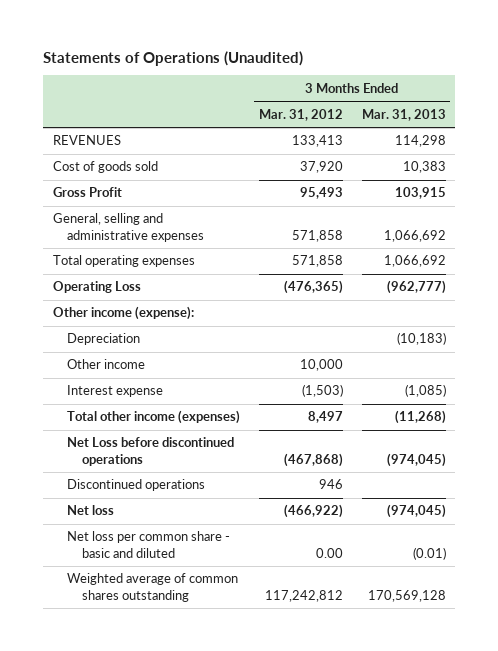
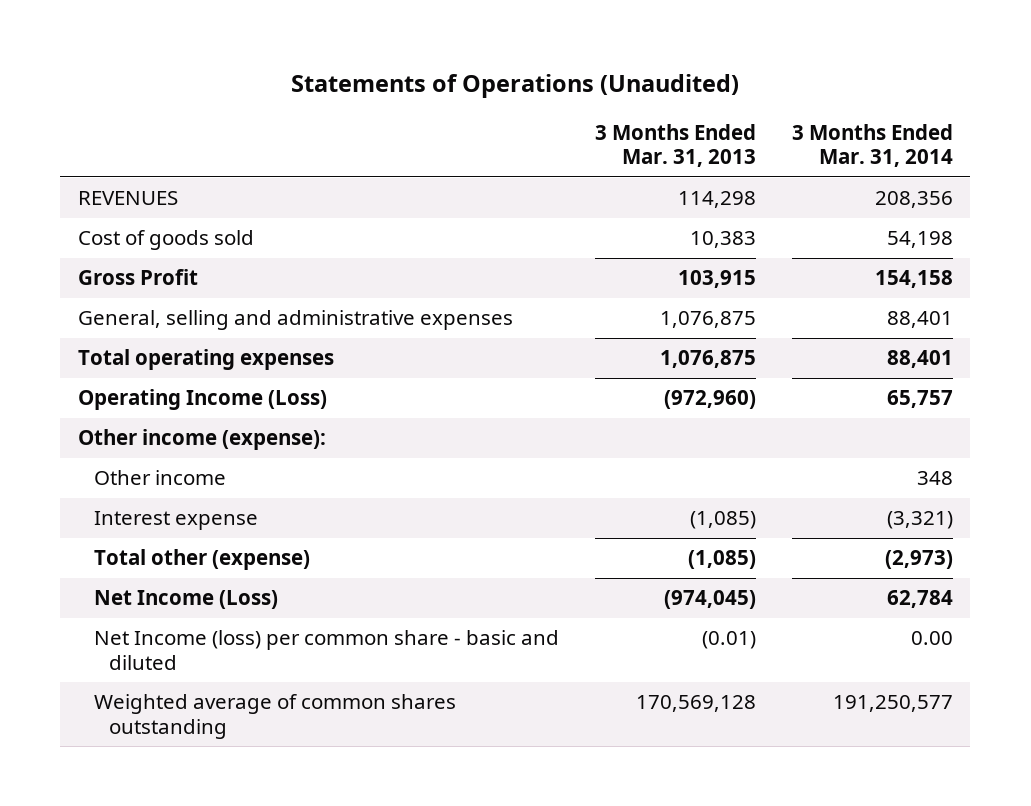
- | 3 Months Ended Mar. 31, 2012 | 3 Months Ended Mar. 31, 2013
+ | 3 Months Ended Mar. 31, 2013 | 3 Months Ended Mar. 31, 2014
- General, selling and administrative expenses | 571,858 | 1,066,692
- Total operating expenses | 571,858 | 1,066,692
- Operating Loss | (476,365) | (962,777)
+ General, selling and administrative expenses | 1,076,875 | 88,401
+ Total operating expenses | 1,076,875 | 88,401
+ Operating Income (Loss) | (972,960) | 65,757
- Depreciation | | (10,183)
- Total other income (expenses) | 8,497 | (11,268)
- Net Loss before discontinued operations | (467,868) | (974,045)
- Discontinued operations | 946 |
- Net loss | (466,922) | (974,045)
- Net loss per common share - basic and diluted | 0.00 | (0.01)
+ Total other (expense) | (1,085) | (2,973)
+ Net Income (Loss) | (974,045) | 62,784
+ Net Income (loss) per common share - basic and diluted | (0.01) | 0.00

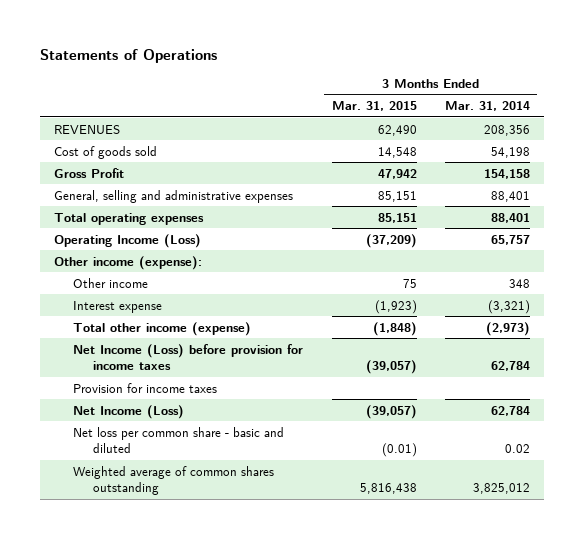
- Statements of Operations (Unaudited)
+ Statements of Operations
- | 3 Months Ended Mar. 31, 2013 | 3 Months Ended Mar. 31, 2014
+ | 3 Months Ended Mar. 31, 2015 | 3 Months Ended Mar. 31, 2014
- Total other (expense) | (1,085) | (2,973)
+ Total other income (expense) | (1,848) | (2,973)
+ Net Income (Loss) before provision for income taxes | (39,057) | 62,784
+ Provision for income taxes
- Net Income (loss) per common share - basic and diluted | (0.01) | 0.00
- Weighted average of common shares outstanding | 170,569,128 | 191,250,577
+ Net loss per common share - basic and diluted | (0.01) | 0.02
+ Weighted average of common shares outstanding | 5,816,438 | 3,825,012

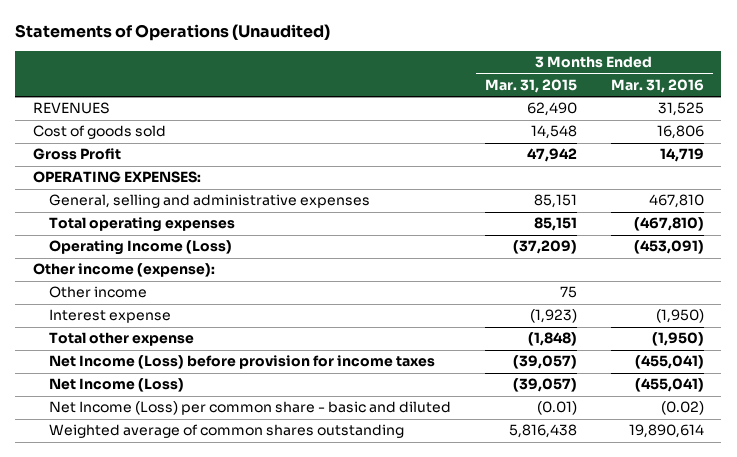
- Statements of Operations
+ Statements of Operations (Unaudited)
- | 3 Months Ended Mar. 31, 2015 | 3 Months Ended Mar. 31, 2014
+ | 3 Months Ended Mar. 31, 2015 | 3 Months Ended Mar. 31, 2016
+ OPERATING EXPENSES:
- Total other income (expense) | (1,848) | (2,973)
+ Total other expense | (1,848) | (1,950)
- Provision for income taxes
- Net loss per common share - basic and diluted | (0.01) | 0.02
+ Net Income (Loss) per common share - basic and diluted | (0.01) | (0.02)

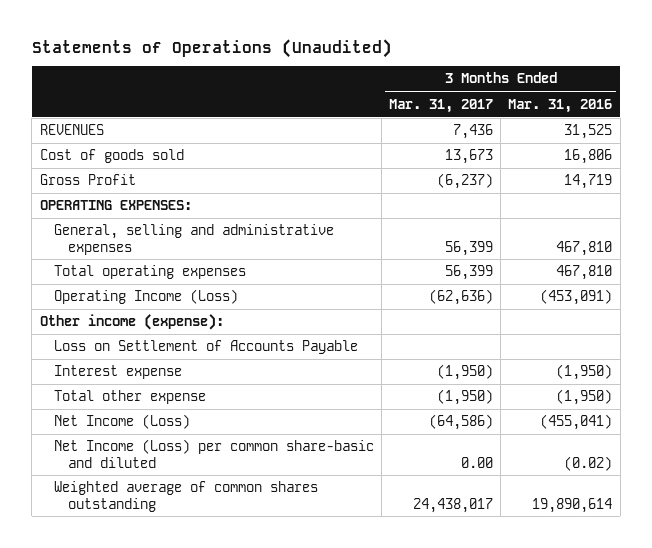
- | 3 Months Ended Mar. 31, 2015 | 3 Months Ended Mar. 31, 2016
+ | 3 Months Ended Mar. 31, 2017 | 3 Months Ended Mar. 31, 2016
- Total operating expenses | 85,151 | (467,810)
+ Total operating expenses | 56,399 | 467,810
- Other income | 75 |
+ Loss on Settlement of Accounts Payable
- Net Income (Loss) before provision for income taxes | (39,057) | (455,041)
- Net Income (Loss) per common share - basic and diluted | (0.01) | (0.02)
+ Net Income (Loss) per common share-basic and diluted | 0.00 | (0.02)

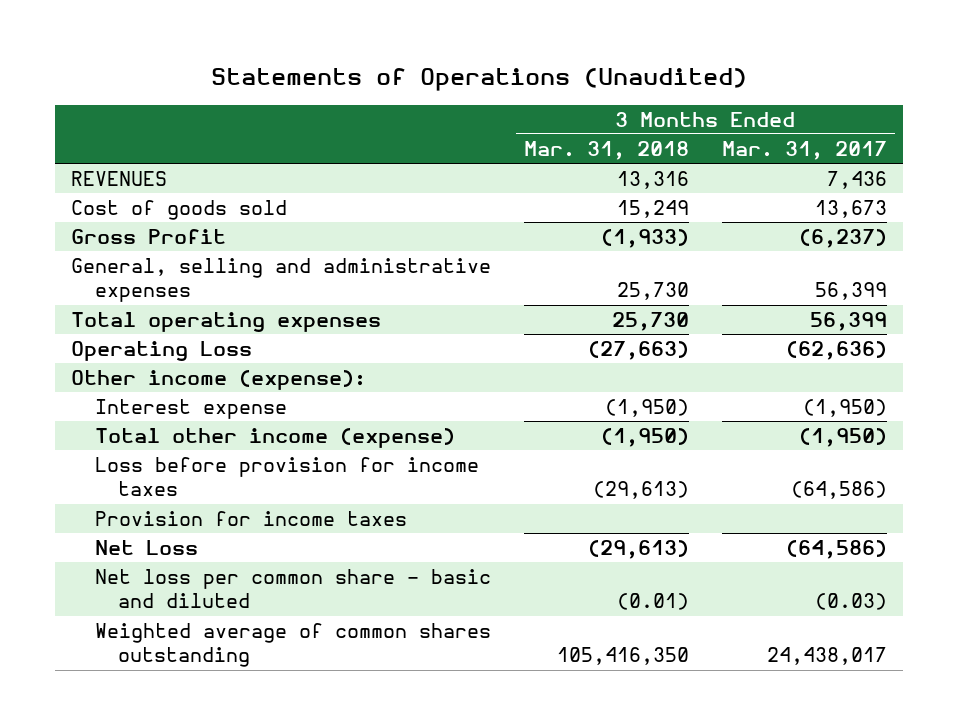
- | 3 Months Ended Mar. 31, 2017 | 3 Months Ended Mar. 31, 2016
+ | 3 Months Ended Mar. 31, 2018 | 3 Months Ended Mar. 31, 2017
- OPERATING EXPENSES:
- Operating Income (Loss) | (62,636) | (453,091)
+ Operating Loss | (27,663) | (62,636)
- Loss on Settlement of Accounts Payable
- Total other expense | (1,950) | (1,950)
- Net Income (Loss) | (64,586) | (455,041)
- Net Income (Loss) per common share-basic and diluted | 0.00 | (0.02)
+ Total other income (expense) | (1,950) | (1,950)
+ Loss before provision for income taxes | (29,613) | (64,586)
+ Provision for income taxes
+ Net Loss | (29,613) | (64,586)
+ Net loss per common share - basic and diluted | (0.01) | (0.03)

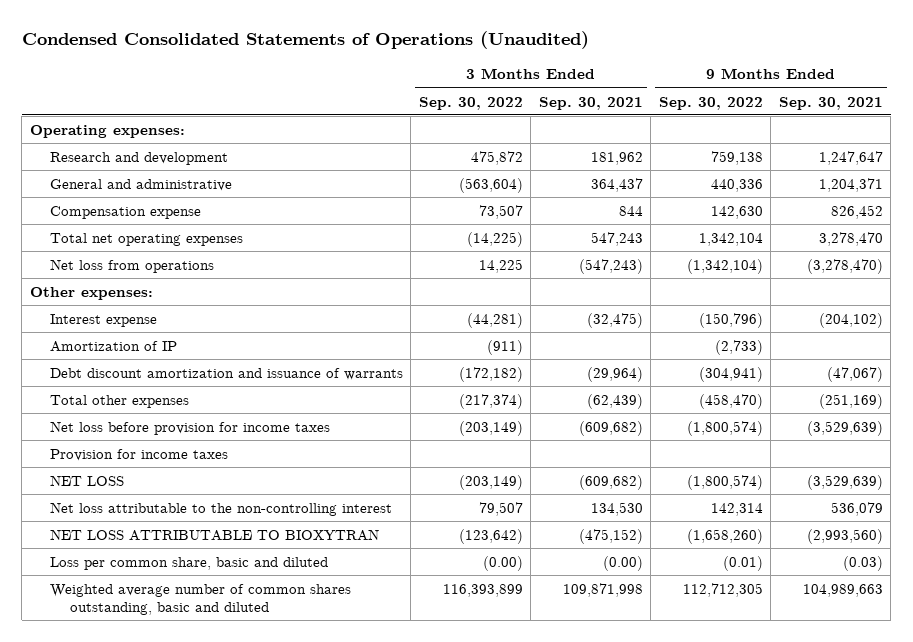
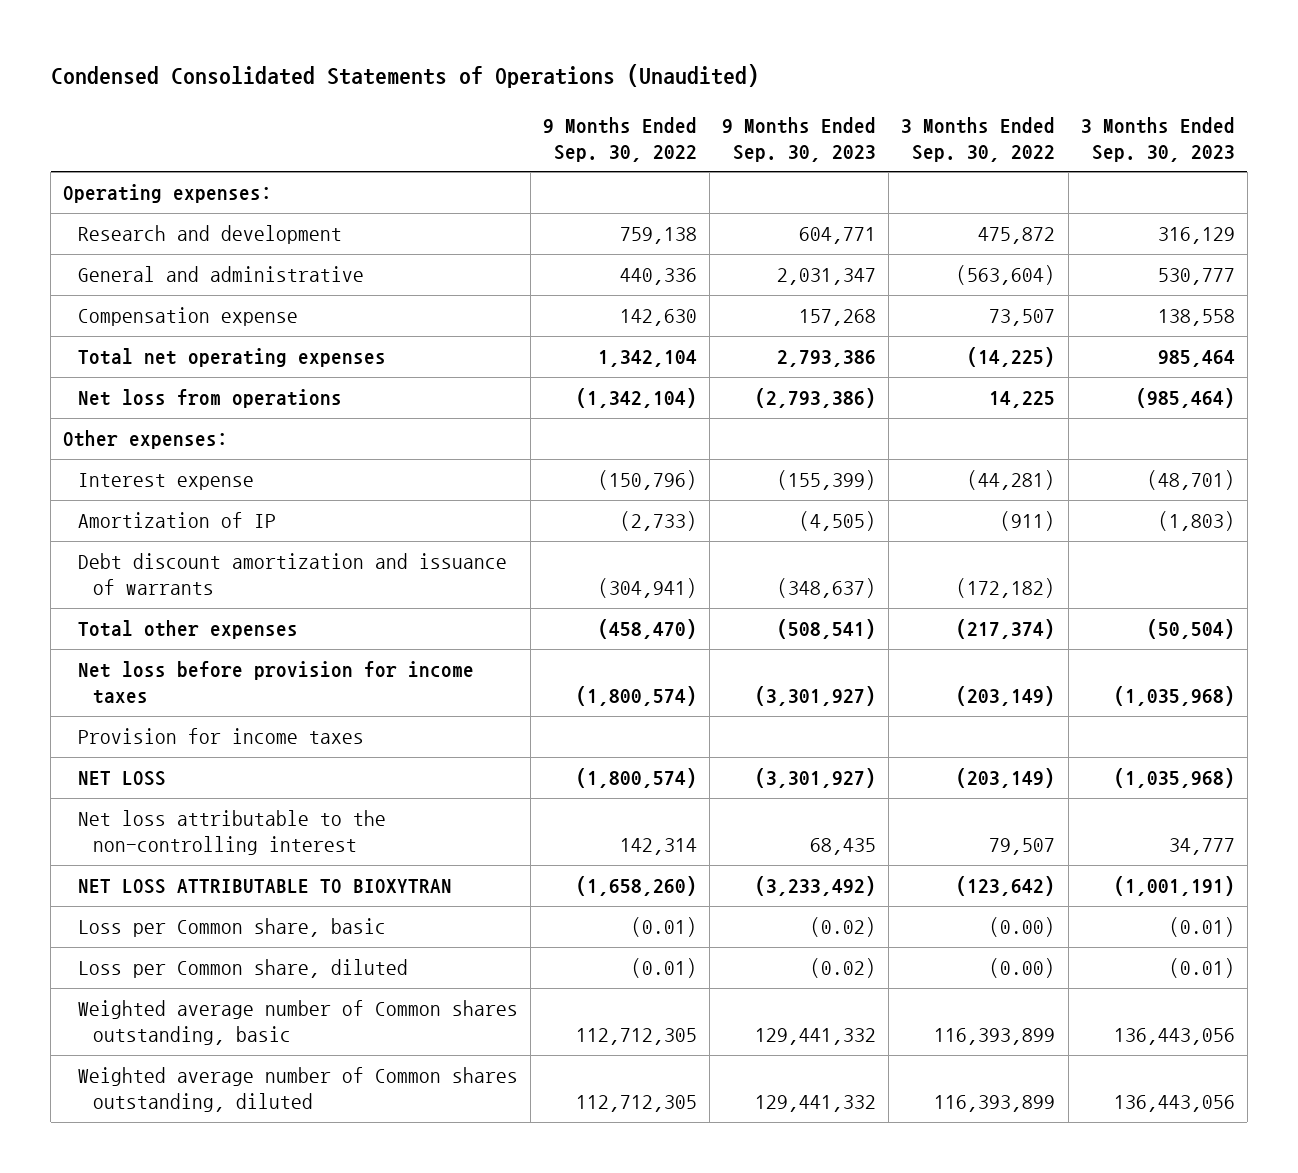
- | 3 Months Ended Sep. 30, 2022 | 3 Months Ended Sep. 30, 2021 | 9 Months Ended Sep. 30, 2022 | 9 Months Ended Sep. 30, 2021
+ | 9 Months Ended Sep. 30, 2022 | 9 Months Ended Sep. 30, 2023 | 3 Months Ended Sep. 30, 2022 | 3 Months Ended Sep. 30, 2023
- Loss per common share, basic and diluted | (0.00) | (0.00) | (0.01) | (0.03)
- Weighted average number of common shares outstanding, basic and diluted | 116,393,899 | 109,871,998 | 112,712,305 | 104,989,663
+ Loss per Common share, basic | (0.01) | (0.02) | (0.00) | (0.01)
+ Loss per Common share, diluted | (0.01) | (0.02) | (0.00) | (0.01)
+ Weighted average number of Common shares outstanding, basic | 112,712,305 | 129,441,332 | 116,393,899 | 136,443,056
+ Weighted average number of Common shares outstanding, diluted | 112,712,305 | 129,441,332 | 116,393,899 | 136,443,056

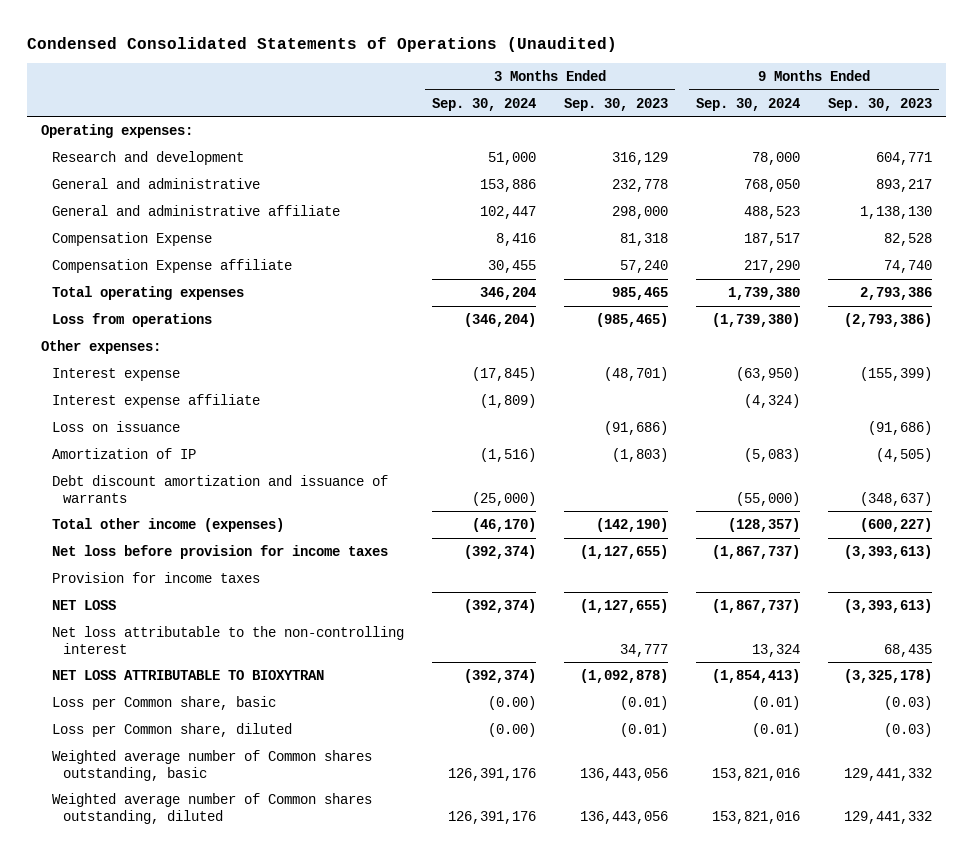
- | 9 Months Ended Sep. 30, 2022 | 9 Months Ended Sep. 30, 2023 | 3 Months Ended Sep. 30, 2022 | 3 Months Ended Sep. 30, 2023
+ | 3 Months Ended Sep. 30, 2024 | 3 Months Ended Sep. 30, 2023 | 9 Months Ended Sep. 30, 2024 | 9 Months Ended Sep. 30, 2023
- General and administrative | 440,336 | 2,031,347 | (563,604) | 530,777
- Compensation expense | 142,630 | 157,268 | 73,507 | 138,558
- Total net operating expenses | 1,342,104 | 2,793,386 | (14,225) | 985,464
- Net loss from operations | (1,342,104) | (2,793,386) | 14,225 | (985,464)
+ General and administrative | 153,886 | 232,778 | 768,050 | 893,217
+ General and administrative affiliate | 102,447 | 298,000 | 488,523 | 1,138,130
+ Compensation Expense | 8,416 | 81,318 | 187,517 | 82,528
+ Compensation Expense affiliate | 30,455 | 57,240 | 217,290 | 74,740
+ Total operating expenses | 346,204 | 985,465 | 1,739,380 | 2,793,386
+ Loss from operations | (346,204) | (985,465) | (1,739,380) | (2,793,386)
+ Interest expense affiliate | (1,809) | | (4,324) |
+ Loss on issuance | | (91,686) | | (91,686)
- Total other expenses | (458,470) | (508,541) | (217,374) | (50,504)
- Net loss before provision for income taxes | (1,800,574) | (3,301,927) | (203,149) | (1,035,968)
+ Total other income (expenses) | (46,170) | (142,190) | (128,357) | (600,227)
+ Net loss before provision for income taxes | (392,374) | (1,127,655) | (1,867,737) | (3,393,613)
- NET LOSS | (1,800,574) | (3,301,927) | (203,149) | (1,035,968)
+ NET LOSS | (392,374) | (1,127,655) | (1,867,737) | (3,393,613)
- NET LOSS ATTRIBUTABLE TO BIOXYTRAN | (1,658,260) | (3,233,492) | (123,642) | (1,001,191)
- Loss per Common share, basic | (0.01) | (0.02) | (0.00) | (0.01)
- Loss per Common share, diluted | (0.01) | (0.02) | (0.00) | (0.01)
+ NET LOSS ATTRIBUTABLE TO BIOXYTRAN | (392,374) | (1,092,878) | (1,854,413) | (3,325,178)
+ Loss per Common share, basic | (0.00) | (0.01) | (0.01) | (0.03)
+ Loss per Common share, diluted | (0.00) | (0.01) | (0.01) | (0.03)

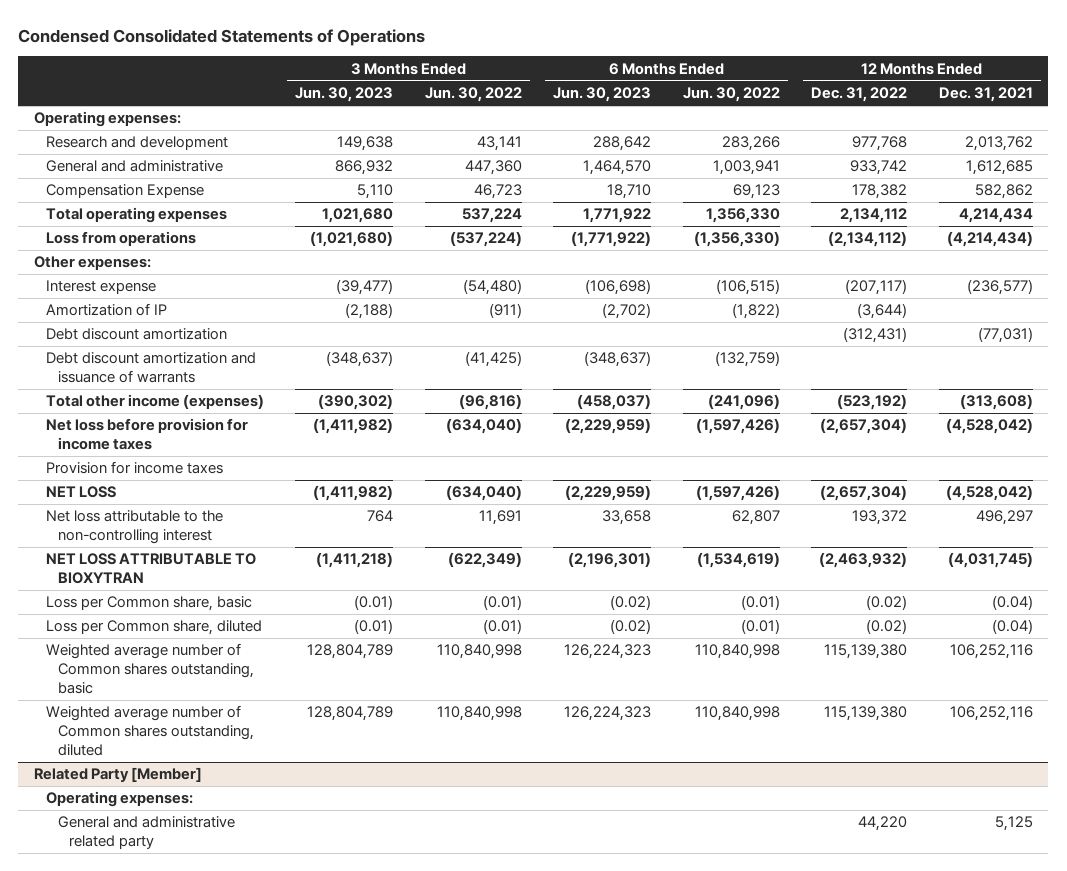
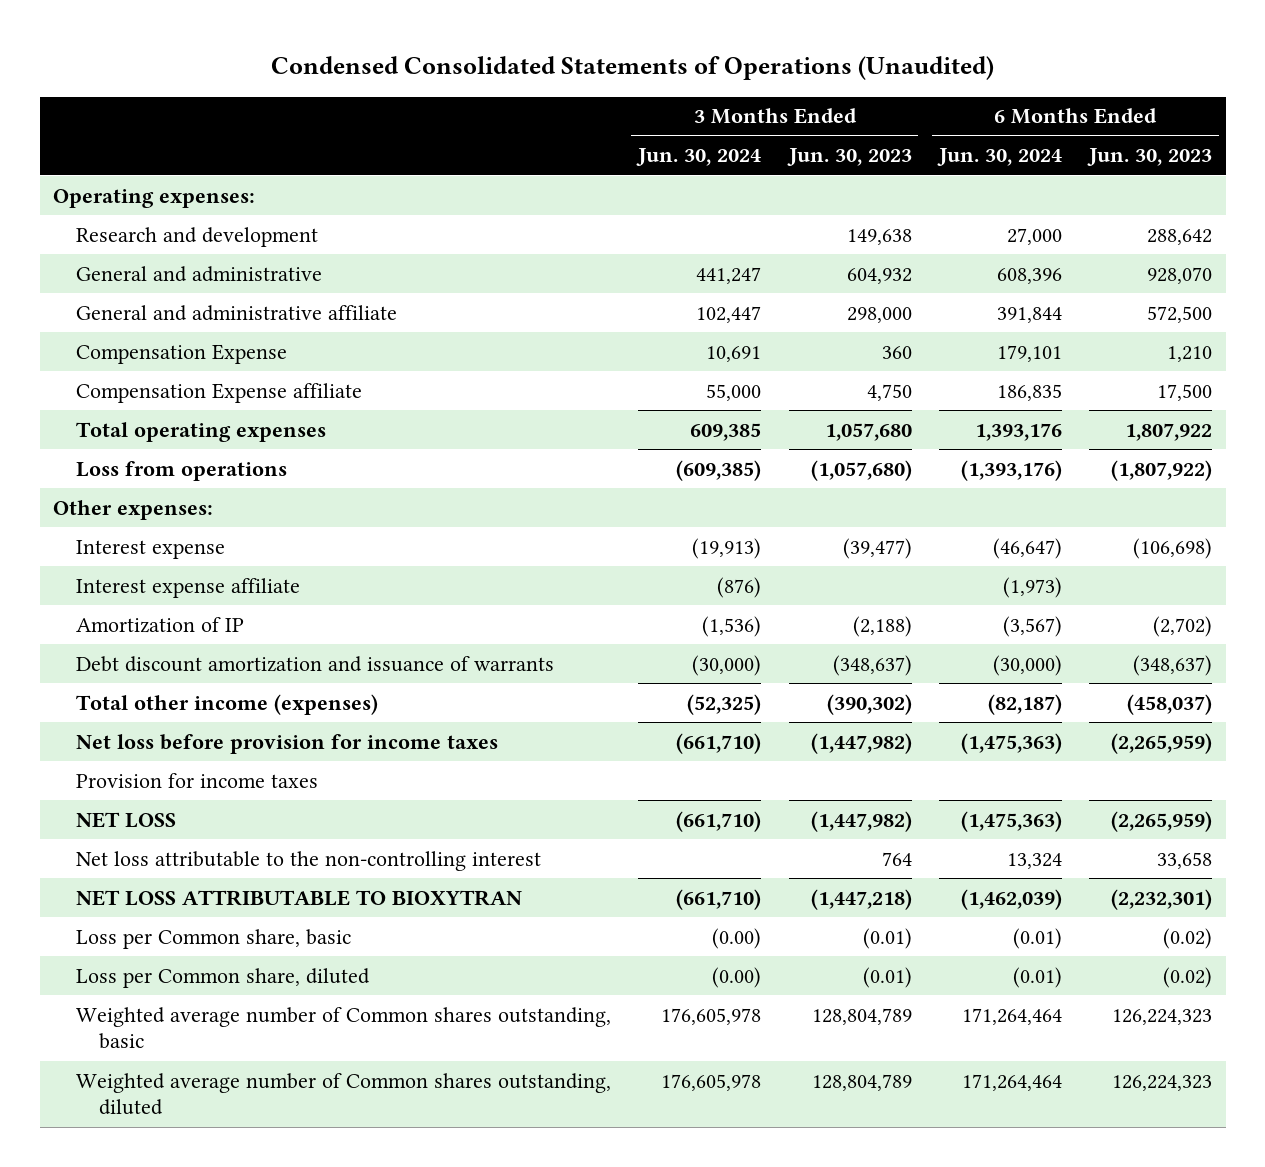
- Condensed Consolidated Statements of Operations
+ Condensed Consolidated Statements of Operations (Unaudited)
- | 3 Months Ended Jun. 30, 2023 | 3 Months Ended Jun. 30, 2022 | 6 Months Ended Jun. 30, 2023 | 6 Months Ended Jun. 30, 2022 | 12 Months Ended Dec. 31, 2022 | 12 Months Ended Dec. 31, 2021
+ | 3 Months Ended Jun. 30, 2024 | 3 Months Ended Jun. 30, 2023 | 6 Months Ended Jun. 30, 2024 | 6 Months Ended Jun. 30, 2023
- General and administrative | 866,932 | 447,360 | 1,464,570 | 1,003,941 | 933,742 | 1,612,685
- Compensation Expense | 5,110 | 46,723 | 18,710 | 69,123 | 178,382 | 582,862
- Total operating expenses | 1,021,680 | 537,224 | 1,771,922 | 1,356,330 | 2,134,112 | 4,214,434
- Loss from operations | (1,021,680) | (537,224) | (1,771,922) | (1,356,330) | (2,134,112) | (4,214,434)
+ General and administrative | 441,247 | 604,932 | 608,396 | 928,070
+ General and administrative affiliate | 102,447 | 298,000 | 391,844 | 572,500
+ Compensation Expense | 10,691 | 360 | 179,101 | 1,210
+ Compensation Expense affiliate | 55,000 | 4,750 | 186,835 | 17,500
+ Total operating expenses | 609,385 | 1,057,680 | 1,393,176 | 1,807,922
+ Loss from operations | (609,385) | (1,057,680) | (1,393,176) | (1,807,922)
+ Interest expense affiliate | (876) | | (1,973) |
- Debt discount amortization | | | | | (312,431) | (77,031)
- Net loss before provision for income taxes | (1,411,982) | (634,040) | (2,229,959) | (1,597,426) | (2,657,304) | (4,528,042)
+ Net loss before provision for income taxes | (661,710) | (1,447,982) | (1,475,363) | (2,265,959)
- NET LOSS | (1,411,982) | (634,040) | (2,229,959) | (1,597,426) | (2,657,304) | (4,528,042)
+ NET LOSS | (661,710) | (1,447,982) | (1,475,363) | (2,265,959)
- NET LOSS ATTRIBUTABLE TO BIOXYTRAN | (1,411,218) | (622,349) | (2,196,301) | (1,534,619) | (2,463,932) | (4,031,745)
+ NET LOSS ATTRIBUTABLE TO BIOXYTRAN | (661,710) | (1,447,218) | (1,462,039) | (2,232,301)
- Related Party [Member]
- Operating expenses:
- General and administrative related party | | | | | 44,220 | 5,125

